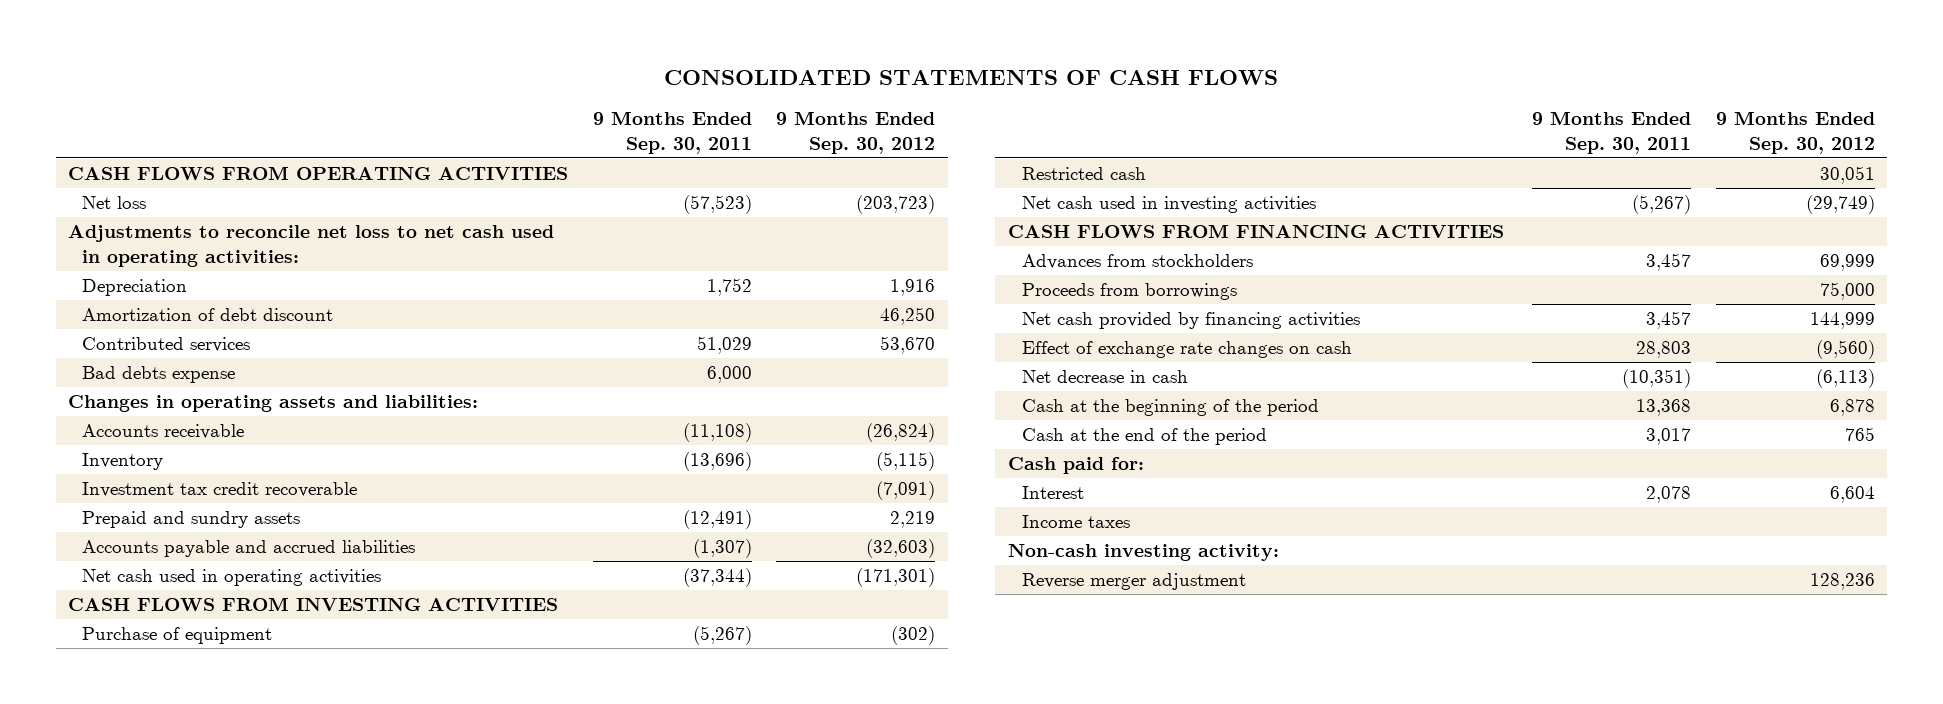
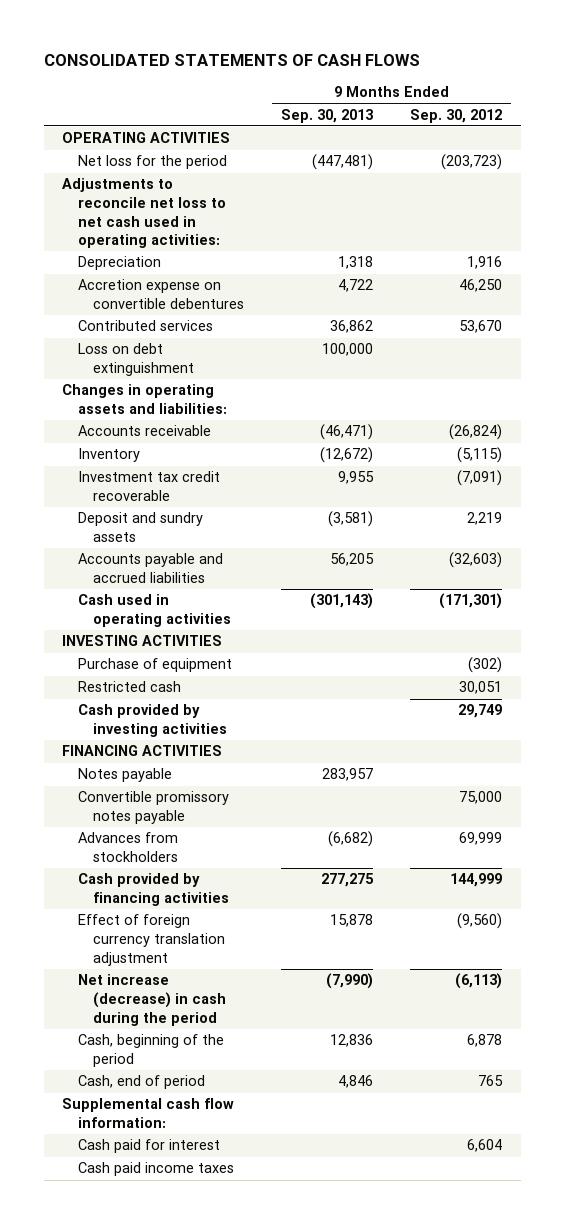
- | 9 Months Ended Sep. 30, 2011 | 9 Months Ended Sep. 30, 2012
+ | 9 Months Ended Sep. 30, 2013 | 9 Months Ended Sep. 30, 2012
- CASH FLOWS FROM OPERATING ACTIVITIES
- Net loss | (57,523) | (203,723)
+ OPERATING ACTIVITIES
+ Net loss for the period | (447,481) | (203,723)
- Amortization of debt discount | | 46,250
+ Accretion expense on convertible debentures | 4,722 | 46,250
- Bad debts expense | 6,000 |
+ Loss on debt extinguishment | 100,000 |
- Prepaid and sundry assets | (12,491) | 2,219
+ Deposit and sundry assets | (3,581) | 2,219
- Net cash used in operating activities | (37,344) | (171,301)
- CASH FLOWS FROM INVESTING ACTIVITIES
+ Cash used in operating activities | (301,143) | (171,301)
+ INVESTING ACTIVITIES
- Net cash used in investing activities | (5,267) | (29,749)
- CASH FLOWS FROM FINANCING ACTIVITIES
+ Cash provided by investing activities | | 29,749
+ FINANCING ACTIVITIES
+ Notes payable | 283,957 |
+ Convertible promissory notes payable | | 75,000
- Proceeds from borrowings | | 75,000
- Net cash provided by financing activities | 3,457 | 144,999
- Effect of exchange rate changes on cash | 28,803 | (9,560)
- Net decrease in cash | (10,351) | (6,113)
- Cash at the beginning of the period | 13,368 | 6,878
- Cash at the end of the period | 3,017 | 765
- Cash paid for:
- Interest | 2,078 | 6,604
- Income taxes
- Non-cash investing activity:
- Reverse merger adjustment | | 128,236
+ Cash provided by financing activities | 277,275 | 144,999
+ Effect of foreign currency translation adjustment | 15,878 | (9,560)
+ Net increase (decrease) in cash during the period | (7,990) | (6,113)
+ Cash, beginning of the period | 12,836 | 6,878
+ Cash, end of period | 4,846 | 765
+ Supplemental cash flow information:
+ Cash paid for interest | | 6,604
+ Cash paid income taxes

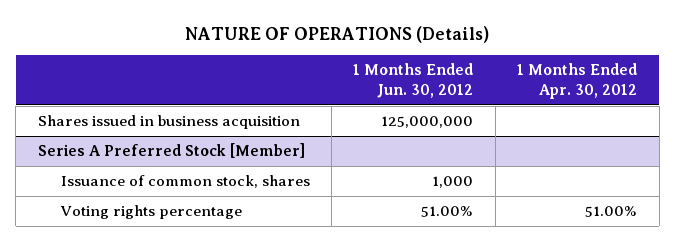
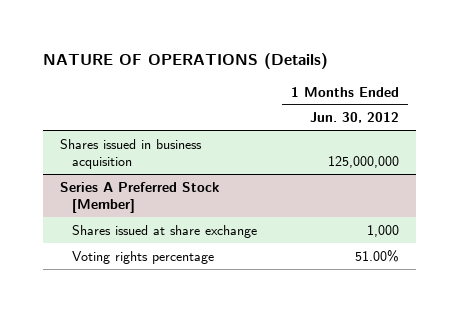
- | 1 Months Ended Jun. 30, 2012 | 1 Months Ended Apr. 30, 2012
+ | 1 Months Ended Jun. 30, 2012
@ Series A Preferred Stock [Member]
- Issuance of common stock, shares | 1,000 |
+ Shares issued at share exchange | 1,000

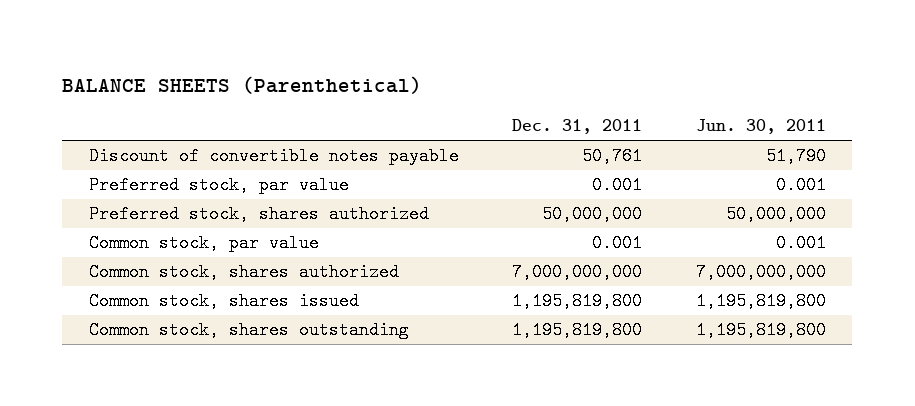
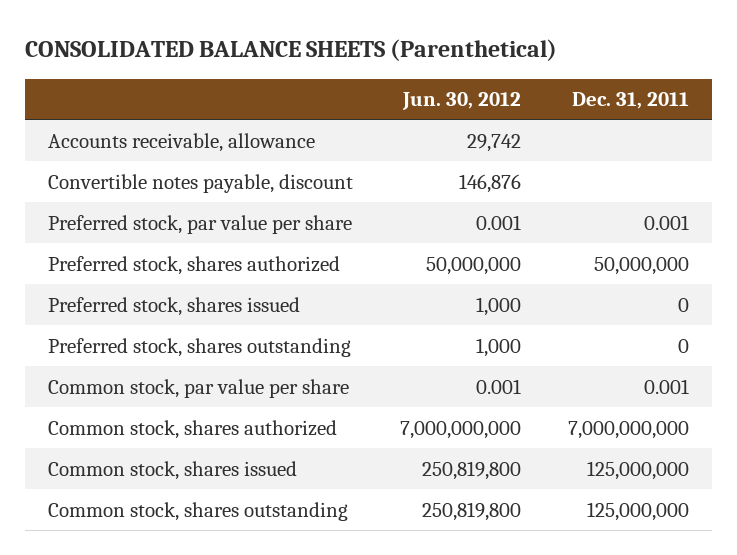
- BALANCE SHEETS (Parenthetical)
+ CONSOLIDATED BALANCE SHEETS (Parenthetical)
- | Dec. 31, 2011 | Jun. 30, 2011
+ | Jun. 30, 2012 | Dec. 31, 2011
- Discount of convertible notes payable | 50,761 | 51,790
- Preferred stock, par value | 0.001 | 0.001
+ Accounts receivable, allowance | 29,742 |
+ Convertible notes payable, discount | 146,876 |
+ Preferred stock, par value per share | 0.001 | 0.001
- Common stock, par value | 0.001 | 0.001
+ Preferred stock, shares issued | 1,000 | 0
+ Preferred stock, shares outstanding | 1,000 | 0
+ Common stock, par value per share | 0.001 | 0.001
- Common stock, shares issued | 1,195,819,800 | 1,195,819,800
- Common stock, shares outstanding | 1,195,819,800 | 1,195,819,800
+ Common stock, shares issued | 250,819,800 | 125,000,000
+ Common stock, shares outstanding | 250,819,800 | 125,000,000

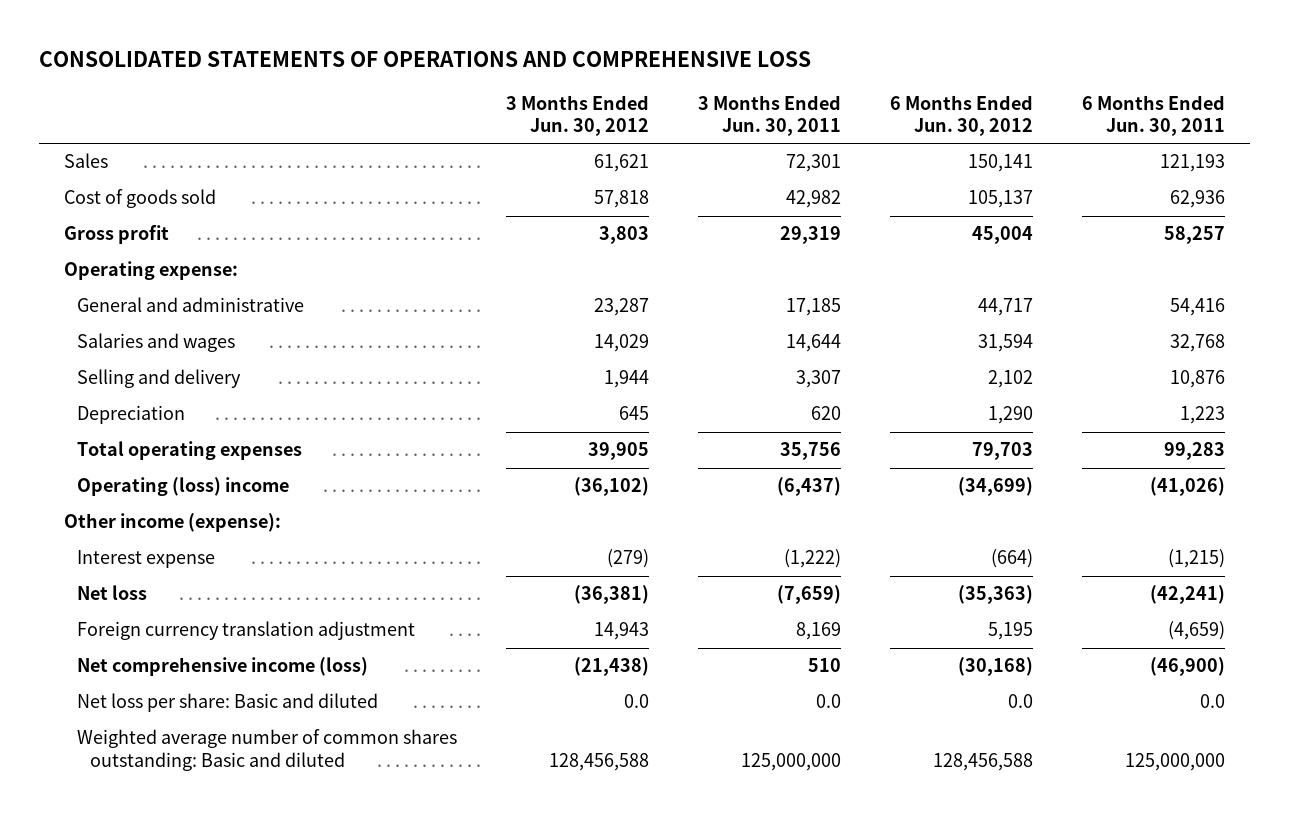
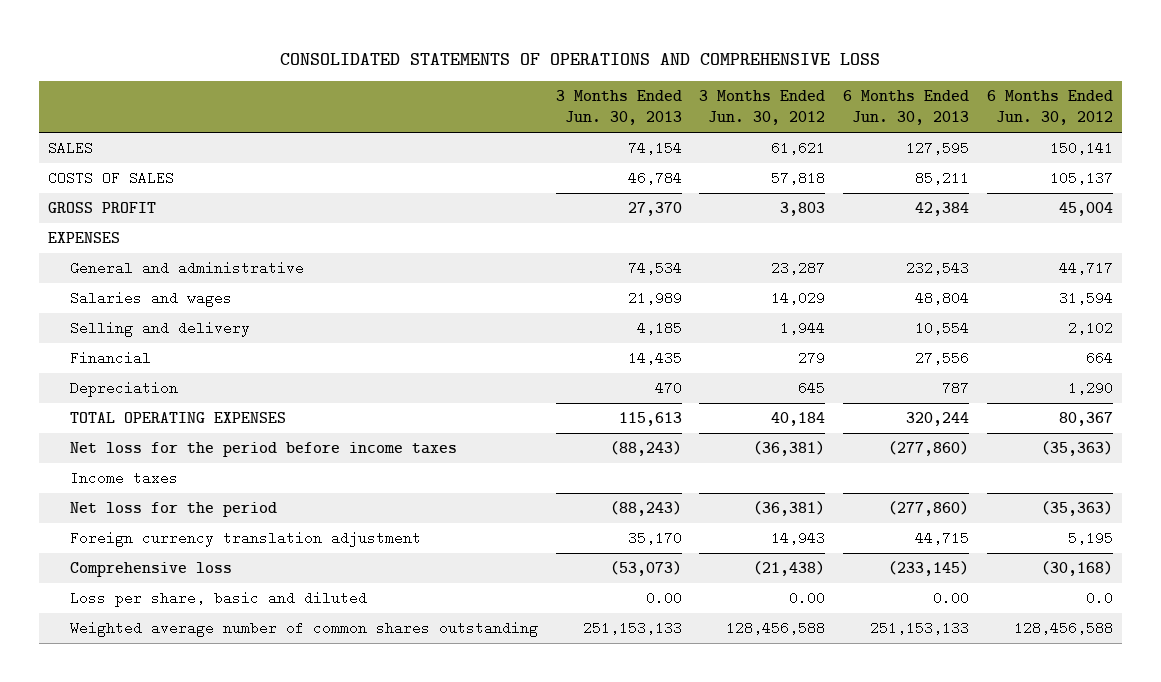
- | 3 Months Ended Jun. 30, 2012 | 3 Months Ended Jun. 30, 2011 | 6 Months Ended Jun. 30, 2012 | 6 Months Ended Jun. 30, 2011
+ | 3 Months Ended Jun. 30, 2013 | 3 Months Ended Jun. 30, 2012 | 6 Months Ended Jun. 30, 2013 | 6 Months Ended Jun. 30, 2012
- Sales | 61,621 | 72,301 | 150,141 | 121,193
- Cost of goods sold | 57,818 | 42,982 | 105,137 | 62,936
- Gross profit | 3,803 | 29,319 | 45,004 | 58,257
- Operating expense:
+ SALES | 74,154 | 61,621 | 127,595 | 150,141
+ COSTS OF SALES | 46,784 | 57,818 | 85,211 | 105,137
+ GROSS PROFIT | 27,370 | 3,803 | 42,384 | 45,004
+ EXPENSES
+ Financial | 14,435 | 279 | 27,556 | 664
- Total operating expenses | 39,905 | 35,756 | 79,703 | 99,283
- Operating (loss) income | (36,102) | (6,437) | (34,699) | (41,026)
- Other income (expense):
- Interest expense | (279) | (1,222) | (664) | (1,215)
- Net loss | (36,381) | (7,659) | (35,363) | (42,241)
+ TOTAL OPERATING EXPENSES | 115,613 | 40,184 | 320,244 | 80,367
+ Net loss for the period before income taxes | (88,243) | (36,381) | (277,860) | (35,363)
+ Income taxes
+ Net loss for the period | (88,243) | (36,381) | (277,860) | (35,363)
- Net comprehensive income (loss) | (21,438) | 510 | (30,168) | (46,900)
- Net loss per share: Basic and diluted | 0.0 | 0.0 | 0.0 | 0.0
- Weighted average number of common shares outstanding: Basic and diluted | 128,456,588 | 125,000,000 | 128,456,588 | 125,000,000
+ Comprehensive loss | (53,073) | (21,438) | (233,145) | (30,168)
+ Loss per share, basic and diluted | 0.00 | 0.00 | 0.00 | 0.0
+ Weighted average number of common shares outstanding | 251,153,133 | 128,456,588 | 251,153,133 | 128,456,588

